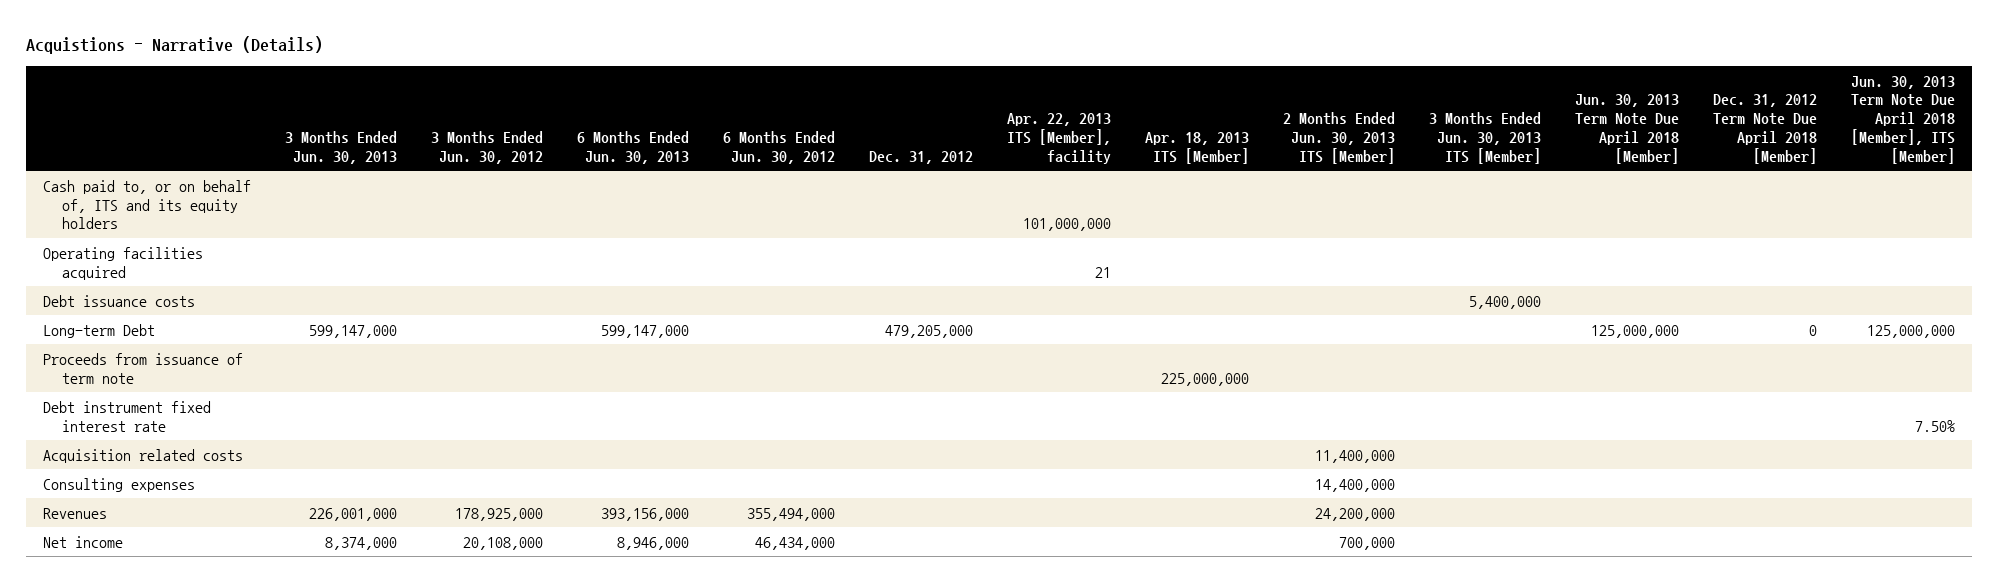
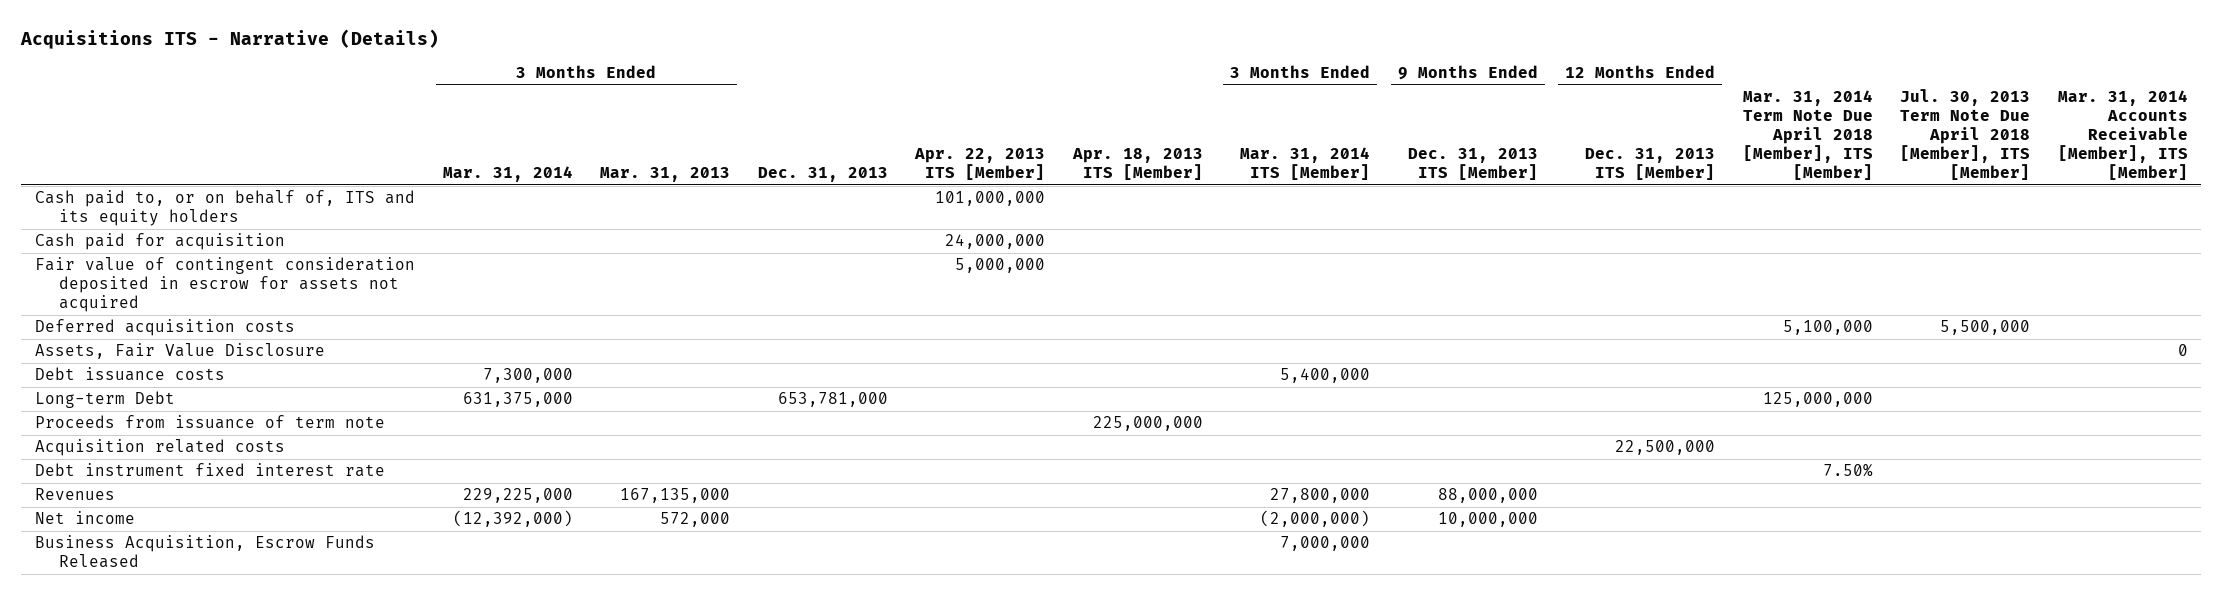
- Acquistions - Narrative (Details)
+ Acquisitions ITS - Narrative (Details)
- | 3 Months Ended Jun. 30, 2013 | 3 Months Ended Jun. 30, 2012 | 6 Months Ended Jun. 30, 2013 | 6 Months Ended Jun. 30, 2012 | Dec. 31, 2012 | Apr. 22, 2013 ITS [Member], facility | Apr. 18, 2013 ITS [Member] | 2 Months Ended Jun. 30, 2013 ITS [Member] | 3 Months Ended Jun. 30, 2013 ITS [Member] | Jun. 30, 2013 Term Note Due April 2018 [Member] | Dec. 31, 2012 Term Note Due April 2018 [Member] | Jun. 30, 2013 Term Note Due April 2018 [Member], ITS [Member]
+ | 3 Months Ended Mar. 31, 2014 | 3 Months Ended Mar. 31, 2013 | Dec. 31, 2013 | Apr. 22, 2013 ITS [Member] | Apr. 18, 2013 ITS [Member] | 3 Months Ended Mar. 31, 2014 ITS [Member] | 9 Months Ended Dec. 31, 2013 ITS [Member] | 12 Months Ended Dec. 31, 2013 ITS [Member] | Mar. 31, 2014 Term Note Due April 2018 [Member], ITS [Member] | Jul. 30, 2013 Term Note Due April 2018 [Member], ITS [Member] | Mar. 31, 2014 Accounts Receivable [Member], ITS [Member]
- Operating facilities acquired | | | | | | 21 | | | | | |
+ Cash paid for acquisition | | | | 24,000,000 | | | | | | |
+ Fair value of contingent consideration deposited in escrow for assets not acquired | | | | 5,000,000 | | | | | | |
+ Deferred acquisition costs | | | | | | | | | 5,100,000 | 5,500,000 |
+ Assets, Fair Value Disclosure | | | | | | | | | | | 0
- Consulting expenses | | | | | | | | 14,400,000 | | | |
moved down: Debt instrument fixed interest rate | | | | | | | | | 7.50% | |
+ Business Acquisition, Escrow Funds Released | | | | | | 7,000,000 | | | | |

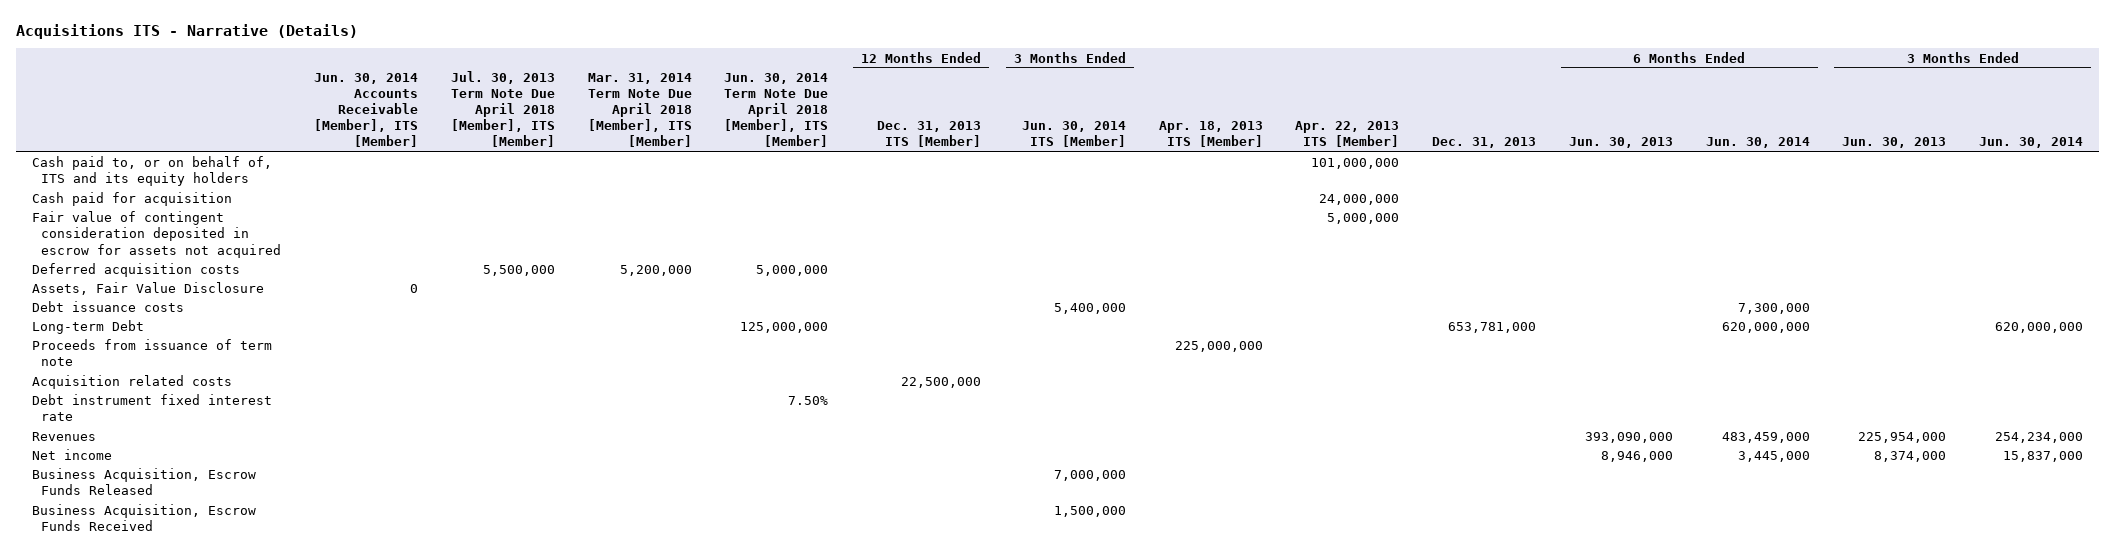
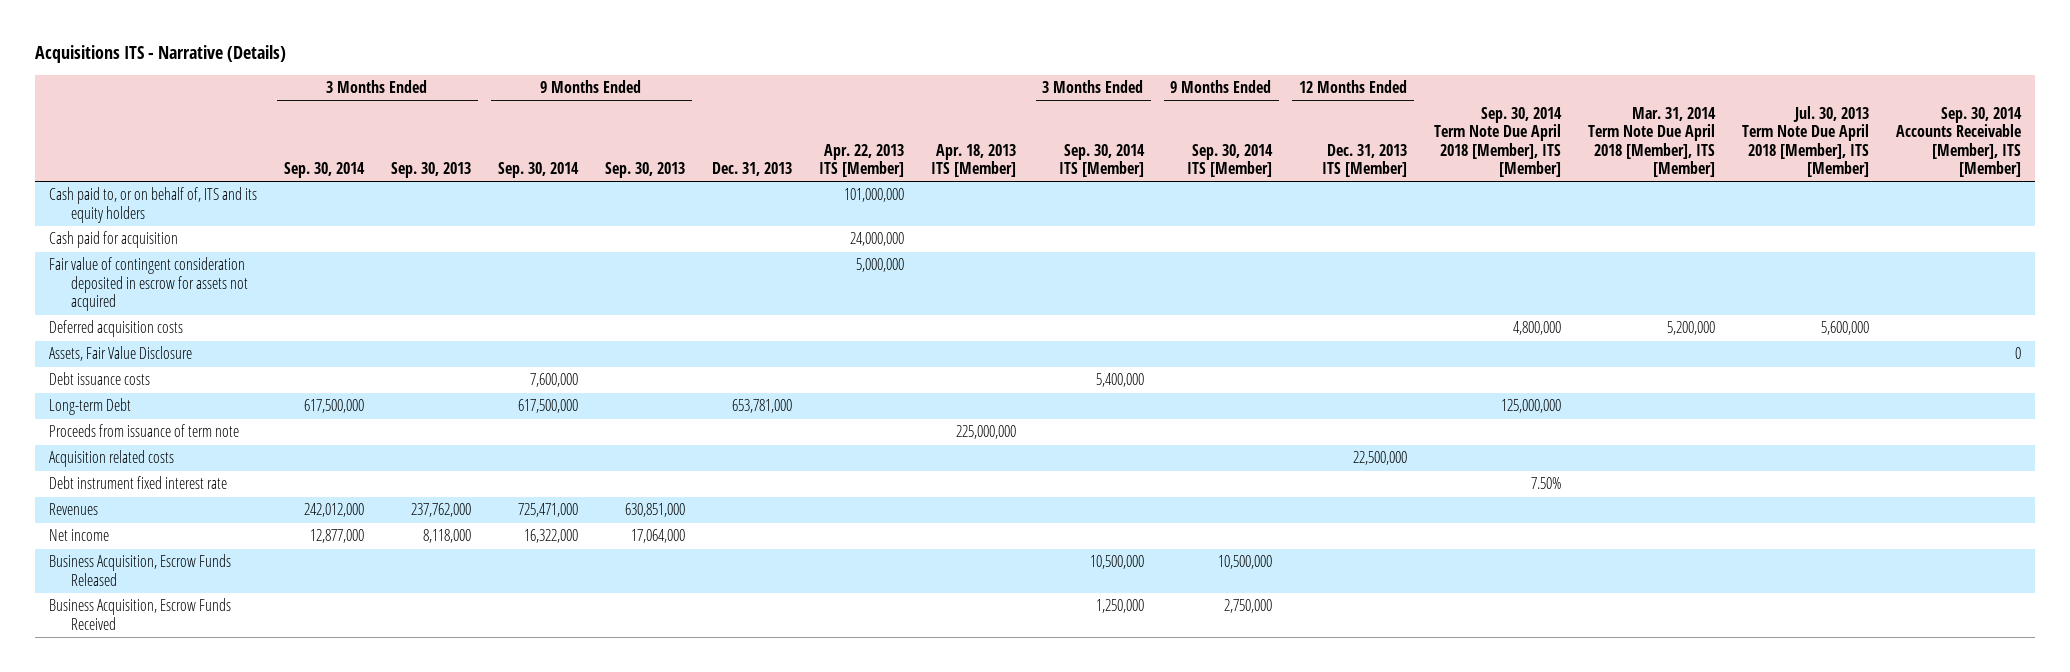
- | Jun. 30, 2014 Accounts Receivable [Member], ITS [Member] | Jul. 30, 2013 Term Note Due April 2018 [Member], ITS [Member] | Mar. 31, 2014 Term Note Due April 2018 [Member], ITS [Member] | Jun. 30, 2014 Term Note Due April 2018 [Member], ITS [Member] | 12 Months Ended Dec. 31, 2013 ITS [Member] | 3 Months Ended Jun. 30, 2014 ITS [Member] | Apr. 18, 2013 ITS [Member] | Apr. 22, 2013 ITS [Member] | Dec. 31, 2013 | 6 Months Ended Jun. 30, 2013 | 6 Months Ended Jun. 30, 2014 | 3 Months Ended Jun. 30, 2013 | 3 Months Ended Jun. 30, 2014
+ | 3 Months Ended Sep. 30, 2014 | 3 Months Ended Sep. 30, 2013 | 9 Months Ended Sep. 30, 2014 | 9 Months Ended Sep. 30, 2013 | Dec. 31, 2013 | Apr. 22, 2013 ITS [Member] | Apr. 18, 2013 ITS [Member] | 3 Months Ended Sep. 30, 2014 ITS [Member] | 9 Months Ended Sep. 30, 2014 ITS [Member] | 12 Months Ended Dec. 31, 2013 ITS [Member] | Sep. 30, 2014 Term Note Due April 2018 [Member], ITS [Member] | Mar. 31, 2014 Term Note Due April 2018 [Member], ITS [Member] | Jul. 30, 2013 Term Note Due April 2018 [Member], ITS [Member] | Sep. 30, 2014 Accounts Receivable [Member], ITS [Member]
- Deferred acquisition costs | | 5,500,000 | 5,200,000 | 5,000,000 | | | | | | | | |
+ Deferred acquisition costs | | | | | | | | | | | 4,800,000 | 5,200,000 | 5,600,000 |

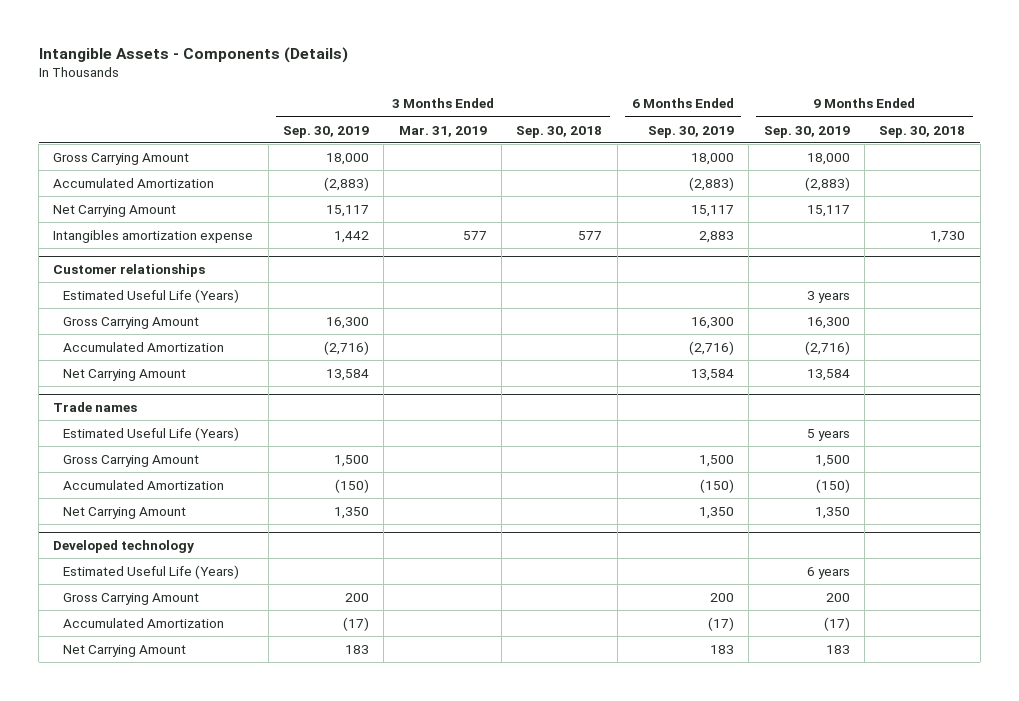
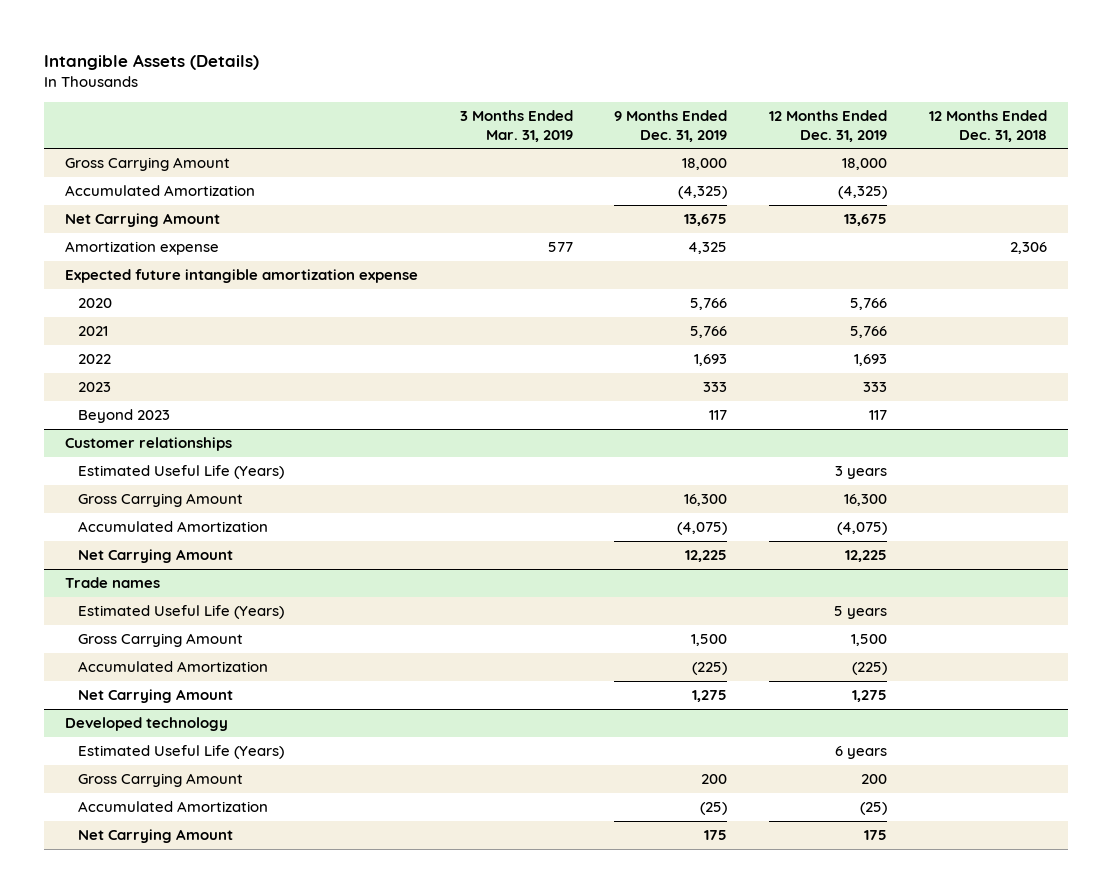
- Intangible Assets - Components (Details)
+ Intangible Assets (Details)
- | 3 Months Ended Sep. 30, 2019 | 3 Months Ended Mar. 31, 2019 | 3 Months Ended Sep. 30, 2018 | 6 Months Ended Sep. 30, 2019 | 9 Months Ended Sep. 30, 2019 | 9 Months Ended Sep. 30, 2018
+ | 3 Months Ended Mar. 31, 2019 | 9 Months Ended Dec. 31, 2019 | 12 Months Ended Dec. 31, 2019 | 12 Months Ended Dec. 31, 2018
- Intangibles amortization expense | 1,442 | 577 | 577 | 2,883 | | 1,730
+ Amortization expense | 577 | 4,325 | | 2,306
+ Expected future intangible amortization expense
+ 2020 | | 5,766 | 5,766 |
+ 2021 | | 5,766 | 5,766 |
+ 2022 | | 1,693 | 1,693 |
+ 2023 | | 333 | 333 |
+ Beyond 2023 | | 117 | 117 |

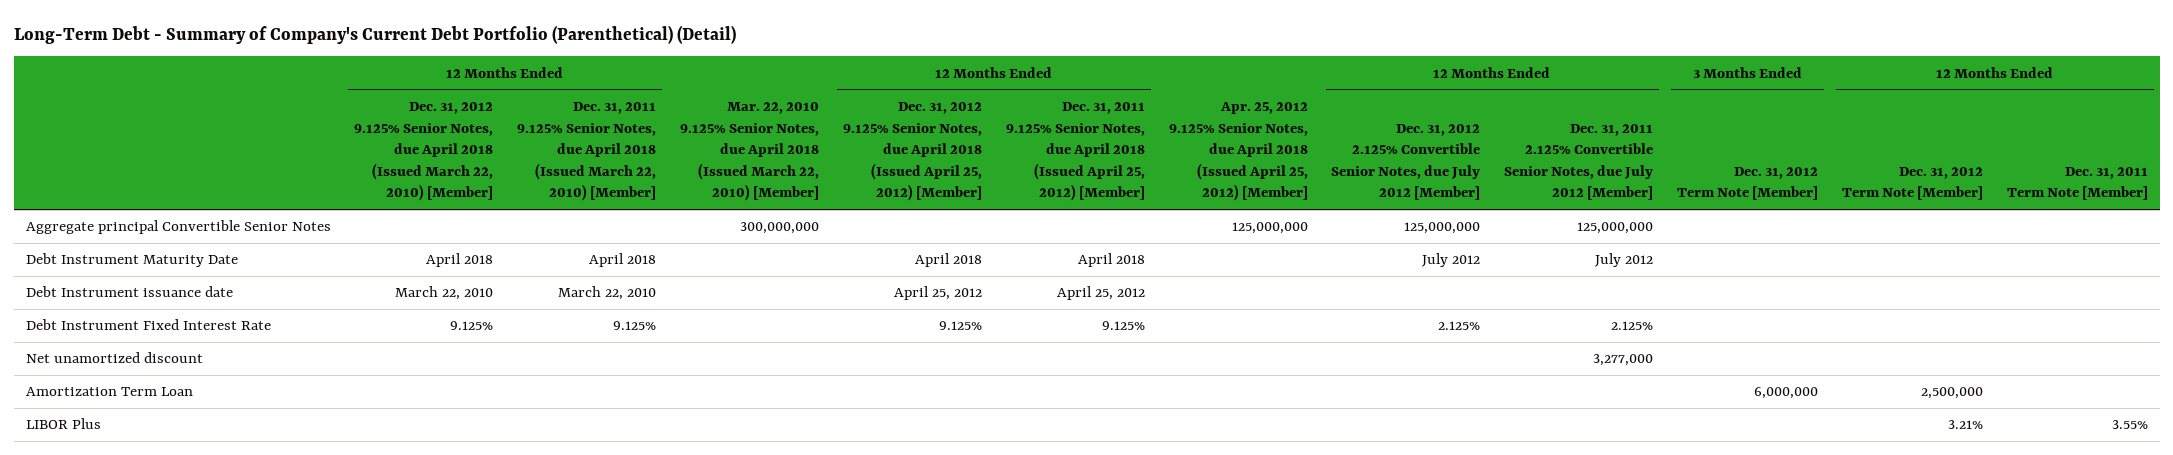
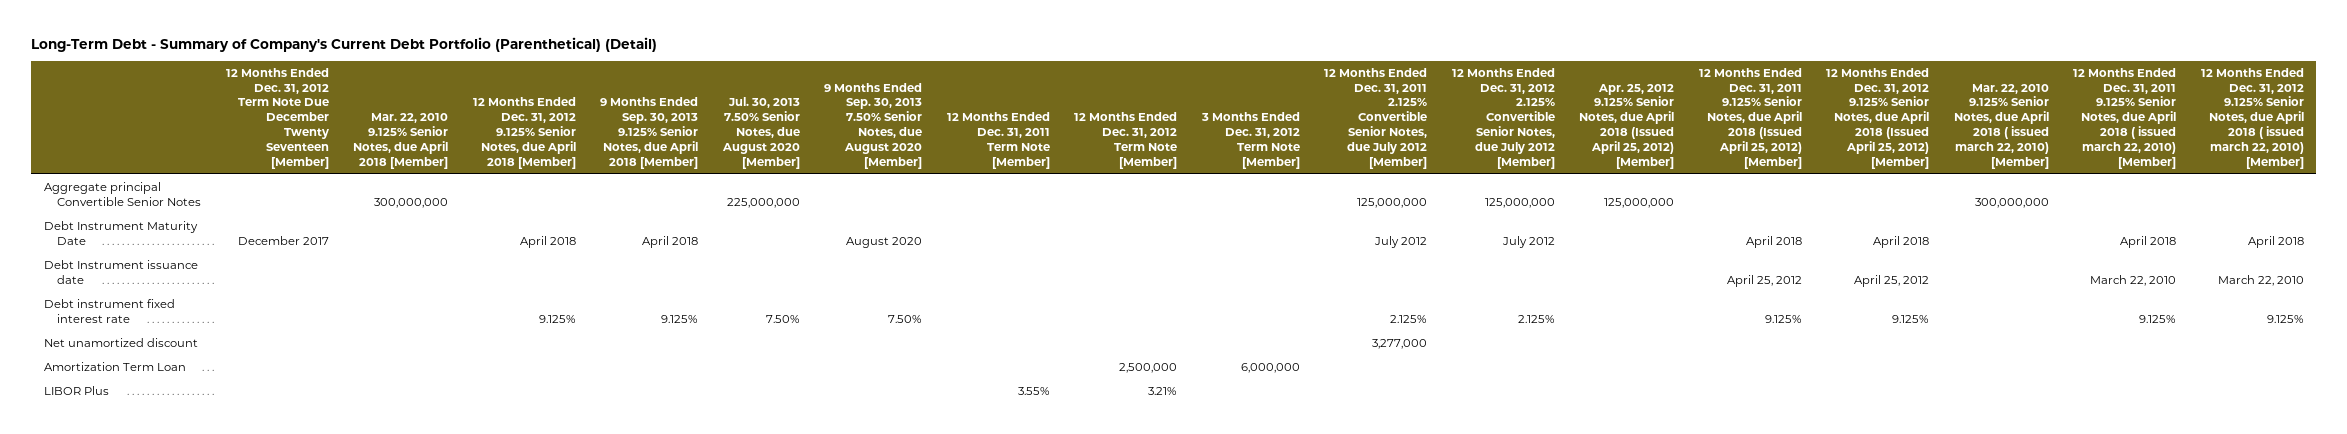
- | 12 Months Ended Dec. 31, 2012 9.125% Senior Notes, due April 2018 (Issued March 22, 2010) [Member] | 12 Months Ended Dec. 31, 2011 9.125% Senior Notes, due April 2018 (Issued March 22, 2010) [Member] | Mar. 22, 2010 9.125% Senior Notes, due April 2018 (Issued March 22, 2010) [Member] | 12 Months Ended Dec. 31, 2012 9.125% Senior Notes, due April 2018 (Issued April 25, 2012) [Member] | 12 Months Ended Dec. 31, 2011 9.125% Senior Notes, due April 2018 (Issued April 25, 2012) [Member] | Apr. 25, 2012 9.125% Senior Notes, due April 2018 (Issued April 25, 2012) [Member] | 12 Months Ended Dec. 31, 2012 2.125% Convertible Senior Notes, due July 2012 [Member] | 12 Months Ended Dec. 31, 2011 2.125% Convertible Senior Notes, due July 2012 [Member] | 3 Months Ended Dec. 31, 2012 Term Note [Member] | 12 Months Ended Dec. 31, 2012 Term Note [Member] | 12 Months Ended Dec. 31, 2011 Term Note [Member]
+ | 12 Months Ended Dec. 31, 2012 Term Note Due December Twenty Seventeen [Member] | Mar. 22, 2010 9.125% Senior Notes, due April 2018 [Member] | 12 Months Ended Dec. 31, 2012 9.125% Senior Notes, due April 2018 [Member] | 9 Months Ended Sep. 30, 2013 9.125% Senior Notes, due April 2018 [Member] | Jul. 30, 2013 7.50% Senior Notes, due August 2020 [Member] | 9 Months Ended Sep. 30, 2013 7.50% Senior Notes, due August 2020 [Member] | 12 Months Ended Dec. 31, 2011 Term Note [Member] | 12 Months Ended Dec. 31, 2012 Term Note [Member] | 3 Months Ended Dec. 31, 2012 Term Note [Member] | 12 Months Ended Dec. 31, 2011 2.125% Convertible Senior Notes, due July 2012 [Member] | 12 Months Ended Dec. 31, 2012 2.125% Convertible Senior Notes, due July 2012 [Member] | Apr. 25, 2012 9.125% Senior Notes, due April 2018 (Issued April 25, 2012) [Member] | 12 Months Ended Dec. 31, 2011 9.125% Senior Notes, due April 2018 (Issued April 25, 2012) [Member] | 12 Months Ended Dec. 31, 2012 9.125% Senior Notes, due April 2018 (Issued April 25, 2012) [Member] | Mar. 22, 2010 9.125% Senior Notes, due April 2018 ( issued march 22, 2010) [Member] | 12 Months Ended Dec. 31, 2011 9.125% Senior Notes, due April 2018 ( issued march 22, 2010) [Member] | 12 Months Ended Dec. 31, 2012 9.125% Senior Notes, due April 2018 ( issued march 22, 2010) [Member]
- Debt Instrument Fixed Interest Rate | 9.125% | 9.125% | | 9.125% | 9.125% | | 2.125% | 2.125% | | |
+ Debt instrument fixed interest rate | | | 9.125% | 9.125% | 7.50% | 7.50% | | | | 2.125% | 2.125% | | 9.125% | 9.125% | | 9.125% | 9.125%

